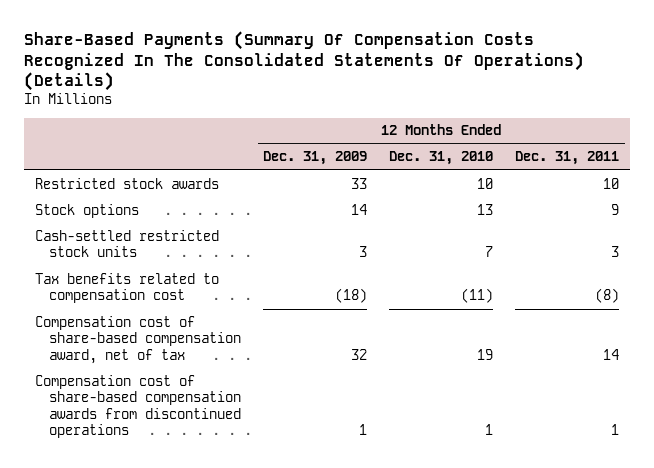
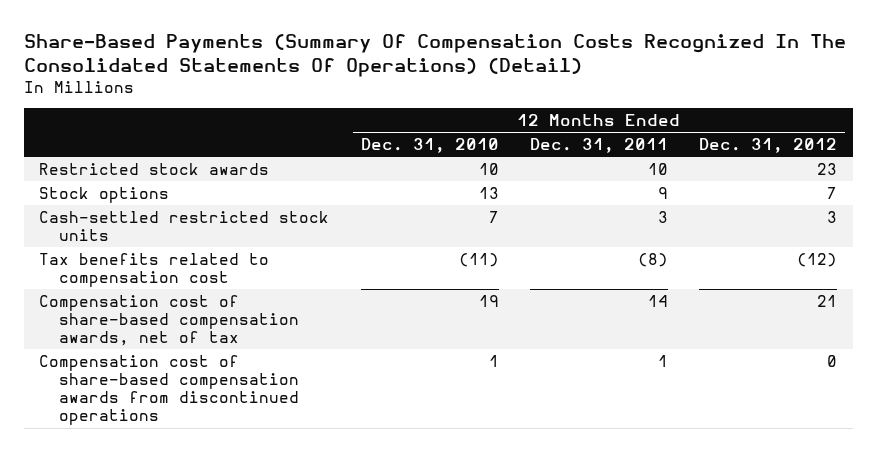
- Share-Based Payments (Summary Of Compensation Costs Recognized In The Consolidated Statements Of Operations) (Details)
+ Share-Based Payments (Summary Of Compensation Costs Recognized In The Consolidated Statements Of Operations) (Detail)
- | 12 Months Ended Dec. 31, 2009 | 12 Months Ended Dec. 31, 2010 | 12 Months Ended Dec. 31, 2011
+ | 12 Months Ended Dec. 31, 2010 | 12 Months Ended Dec. 31, 2011 | 12 Months Ended Dec. 31, 2012
- Compensation cost of share-based compensation award, net of tax | 32 | 19 | 14
+ Compensation cost of share-based compensation awards, net of tax | 19 | 14 | 21

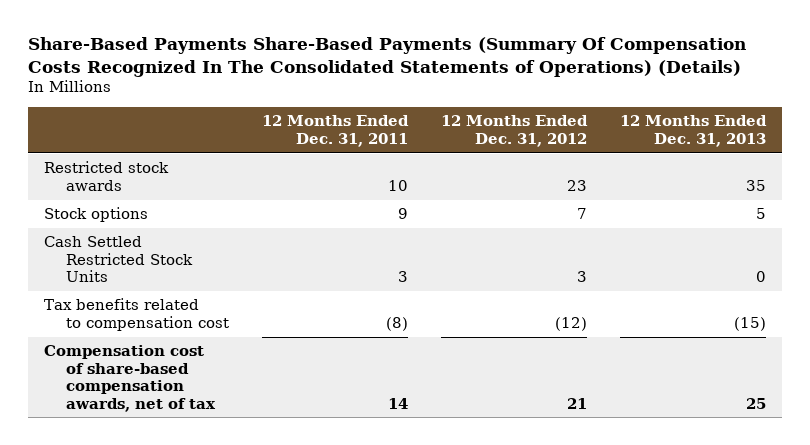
- Share-Based Payments (Summary Of Compensation Costs Recognized In The Consolidated Statements Of Operations) (Detail)
+ Share-Based Payments Share-Based Payments (Summary Of Compensation Costs Recognized In The Consolidated Statements of Operations) (Details)
- | 12 Months Ended Dec. 31, 2010 | 12 Months Ended Dec. 31, 2011 | 12 Months Ended Dec. 31, 2012
+ | 12 Months Ended Dec. 31, 2011 | 12 Months Ended Dec. 31, 2012 | 12 Months Ended Dec. 31, 2013
- Cash-settled restricted stock units | 7 | 3 | 3
+ Cash Settled Restricted Stock Units | 3 | 3 | 0
- Compensation cost of share-based compensation awards from discontinued operations | 1 | 1 | 0

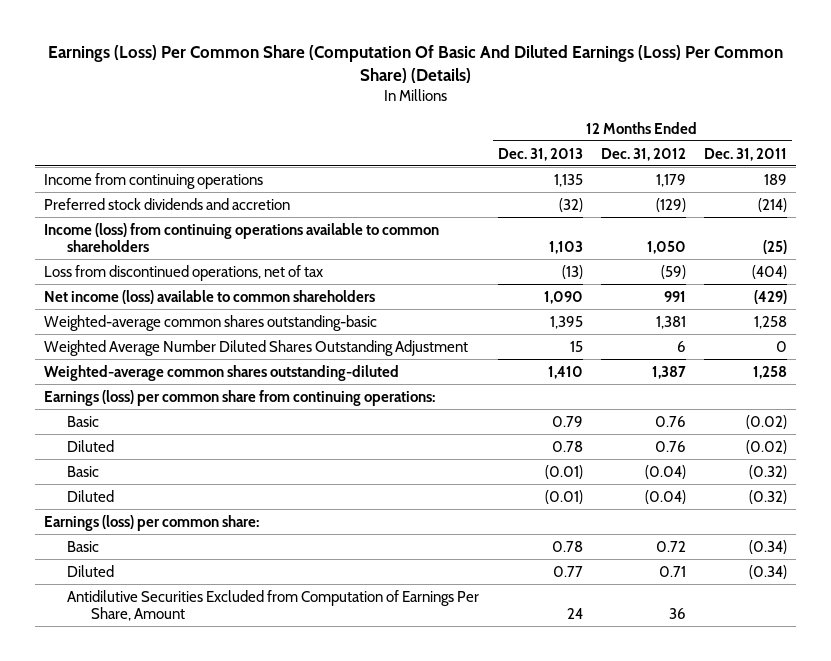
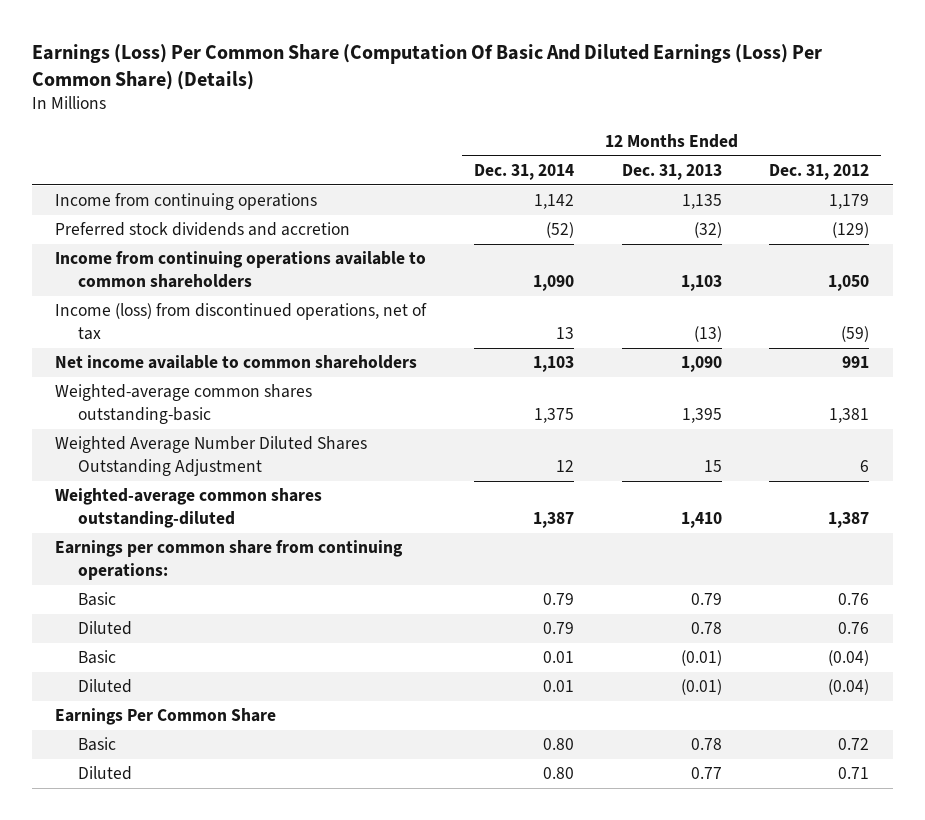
- | 12 Months Ended Dec. 31, 2013 | 12 Months Ended Dec. 31, 2012 | 12 Months Ended Dec. 31, 2011
+ | 12 Months Ended Dec. 31, 2014 | 12 Months Ended Dec. 31, 2013 | 12 Months Ended Dec. 31, 2012
- Income (loss) from continuing operations available to common shareholders | 1,103 | 1,050 | (25)
- Loss from discontinued operations, net of tax | (13) | (59) | (404)
- Net income (loss) available to common shareholders | 1,090 | 991 | (429)
+ Income from continuing operations available to common shareholders | 1,090 | 1,103 | 1,050
+ Income (loss) from discontinued operations, net of tax | 13 | (13) | (59)
+ Net income available to common shareholders | 1,103 | 1,090 | 991
- Earnings (loss) per common share from continuing operations:
+ Earnings per common share from continuing operations:
- Earnings (loss) per common share:
+ Earnings Per Common Share
- Antidilutive Securities Excluded from Computation of Earnings Per Share, Amount | 24 | 36 |

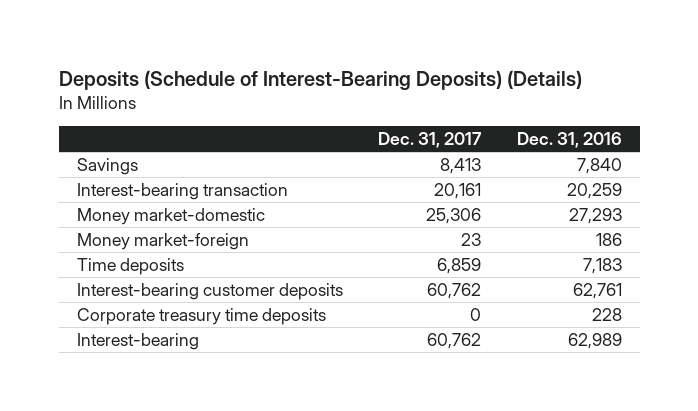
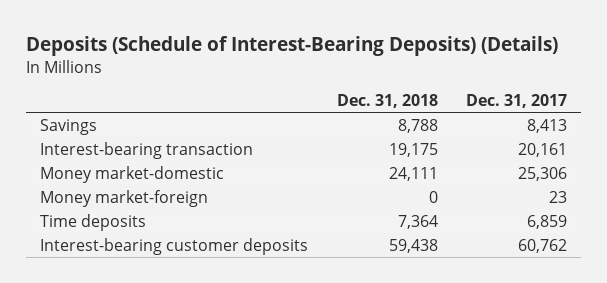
- | Dec. 31, 2017 | Dec. 31, 2016
+ | Dec. 31, 2018 | Dec. 31, 2017
- Corporate treasury time deposits | 0 | 228
- Interest-bearing | 60,762 | 62,989

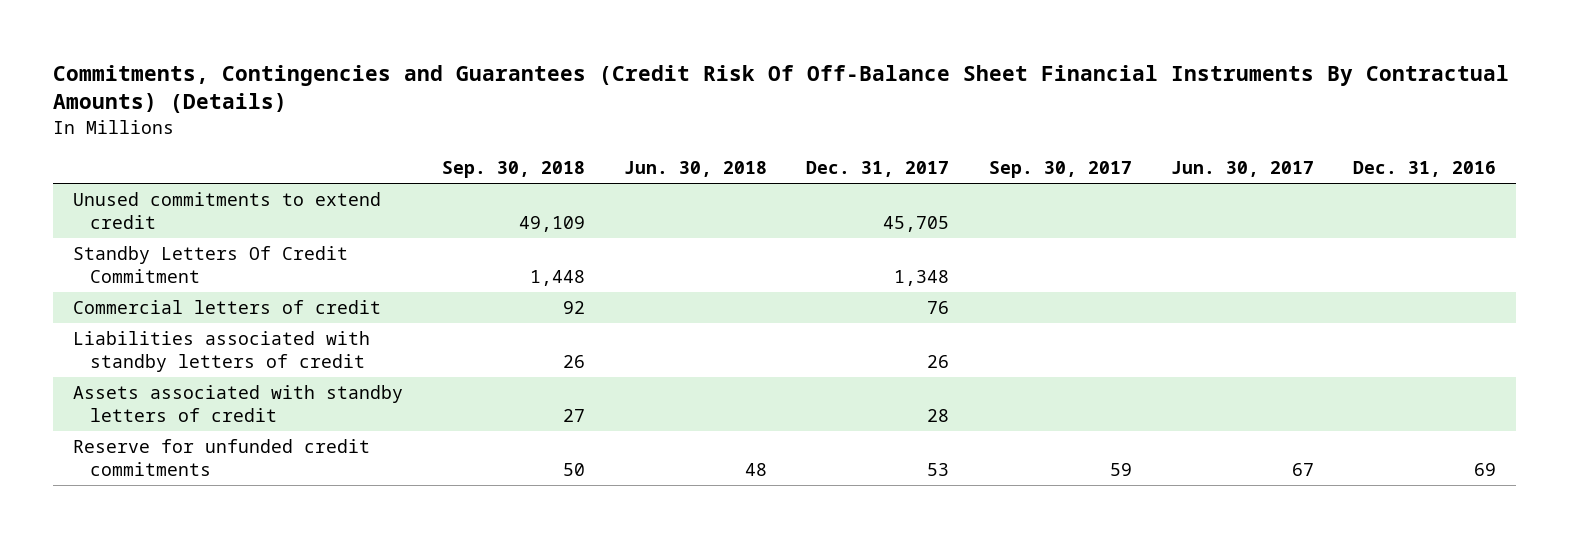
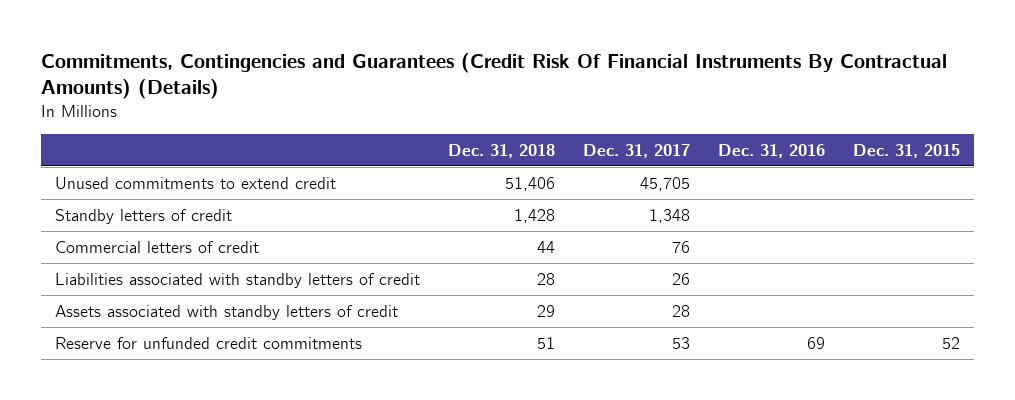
- Commitments, Contingencies and Guarantees (Credit Risk Of Off-Balance Sheet Financial Instruments By Contractual Amounts) (Details)
+ Commitments, Contingencies and Guarantees (Credit Risk Of Financial Instruments By Contractual Amounts) (Details)
- | Sep. 30, 2018 | Jun. 30, 2018 | Dec. 31, 2017 | Sep. 30, 2017 | Jun. 30, 2017 | Dec. 31, 2016
+ | Dec. 31, 2018 | Dec. 31, 2017 | Dec. 31, 2016 | Dec. 31, 2015
- Standby Letters Of Credit Commitment | 1,448 | | 1,348 | | |
+ Standby letters of credit | 1,428 | 1,348 | |

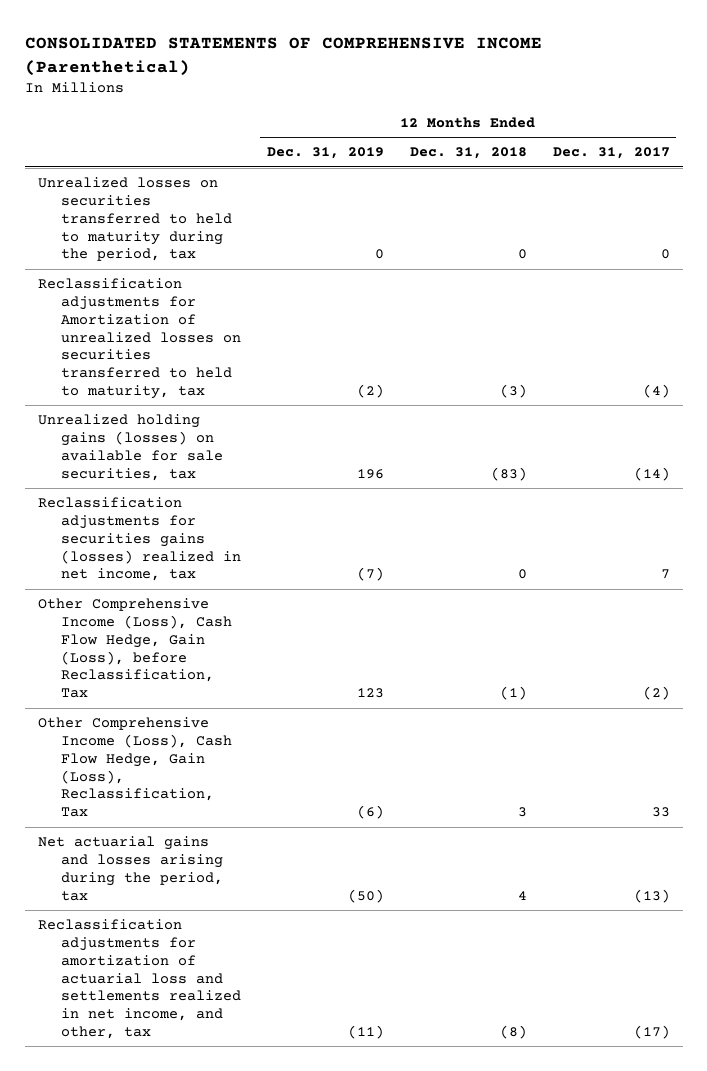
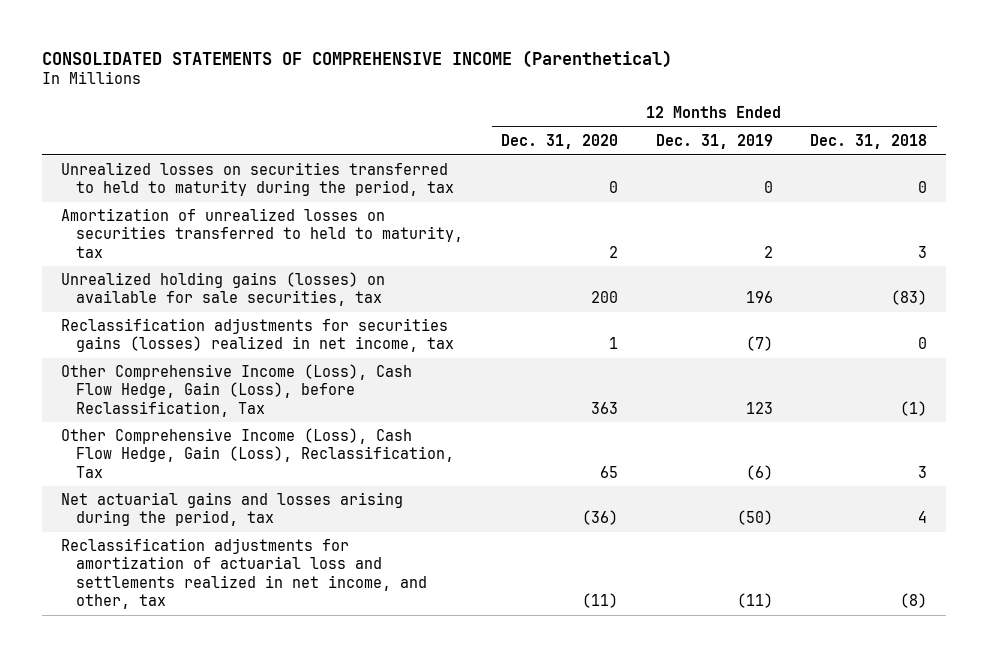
- | 12 Months Ended Dec. 31, 2019 | 12 Months Ended Dec. 31, 2018 | 12 Months Ended Dec. 31, 2017
+ | 12 Months Ended Dec. 31, 2020 | 12 Months Ended Dec. 31, 2019 | 12 Months Ended Dec. 31, 2018
- Reclassification adjustments for Amortization of unrealized losses on securities transferred to held to maturity, tax | (2) | (3) | (4)
+ Amortization of unrealized losses on securities transferred to held to maturity, tax | 2 | 2 | 3

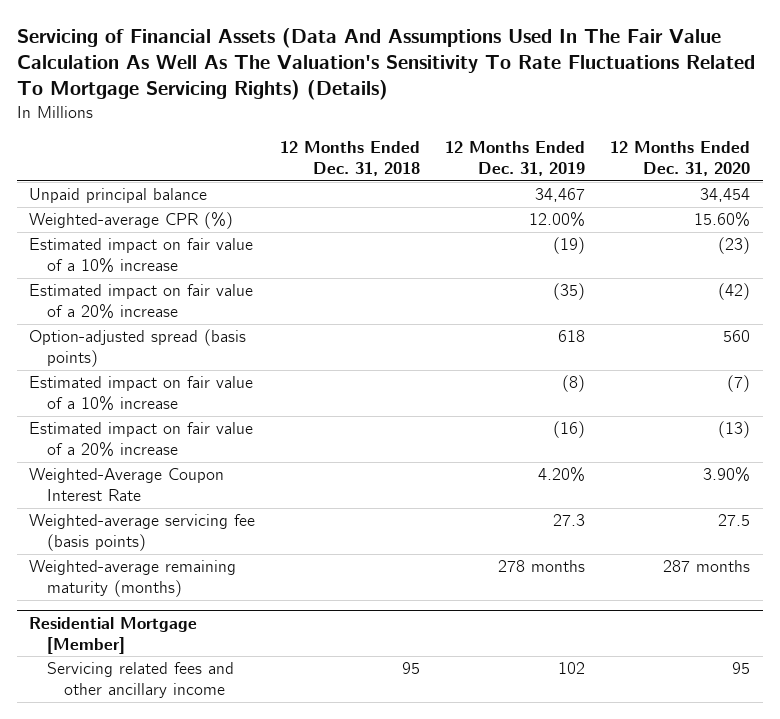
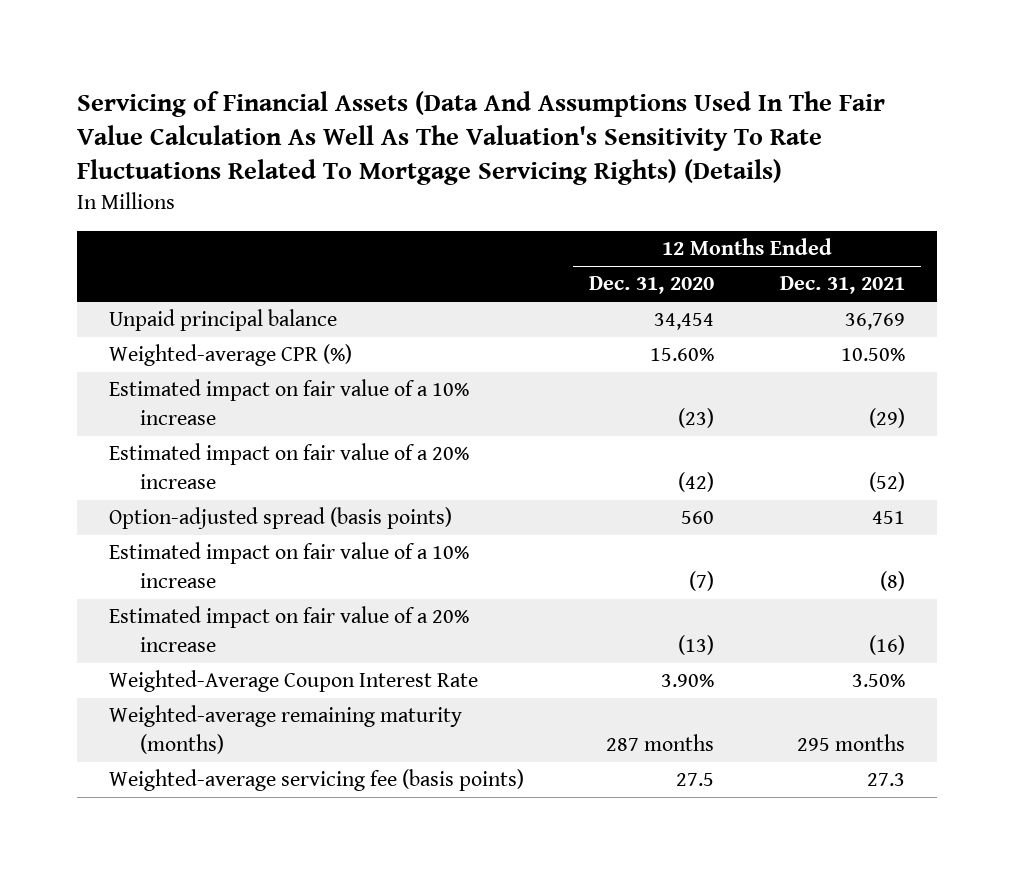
- | 12 Months Ended Dec. 31, 2018 | 12 Months Ended Dec. 31, 2019 | 12 Months Ended Dec. 31, 2020
+ | 12 Months Ended Dec. 31, 2020 | 12 Months Ended Dec. 31, 2021
- Residential Mortgage [Member]
- Servicing related fees and other ancillary income | 95 | 102 | 95
moved down: Weighted-average servicing fee (basis points) | 27.5 | 27.3

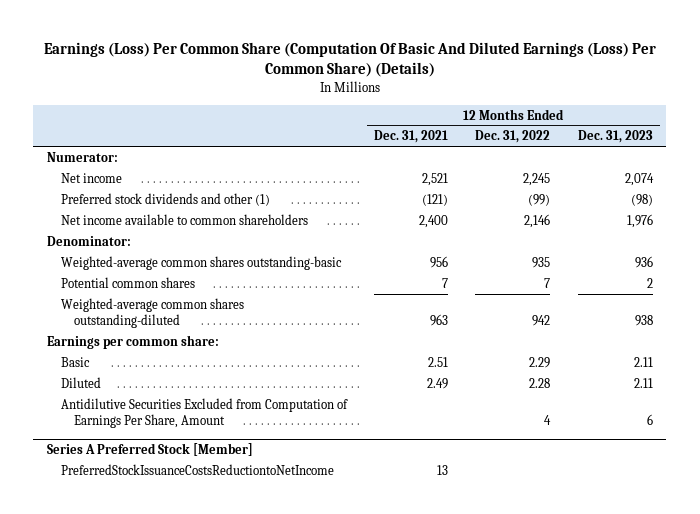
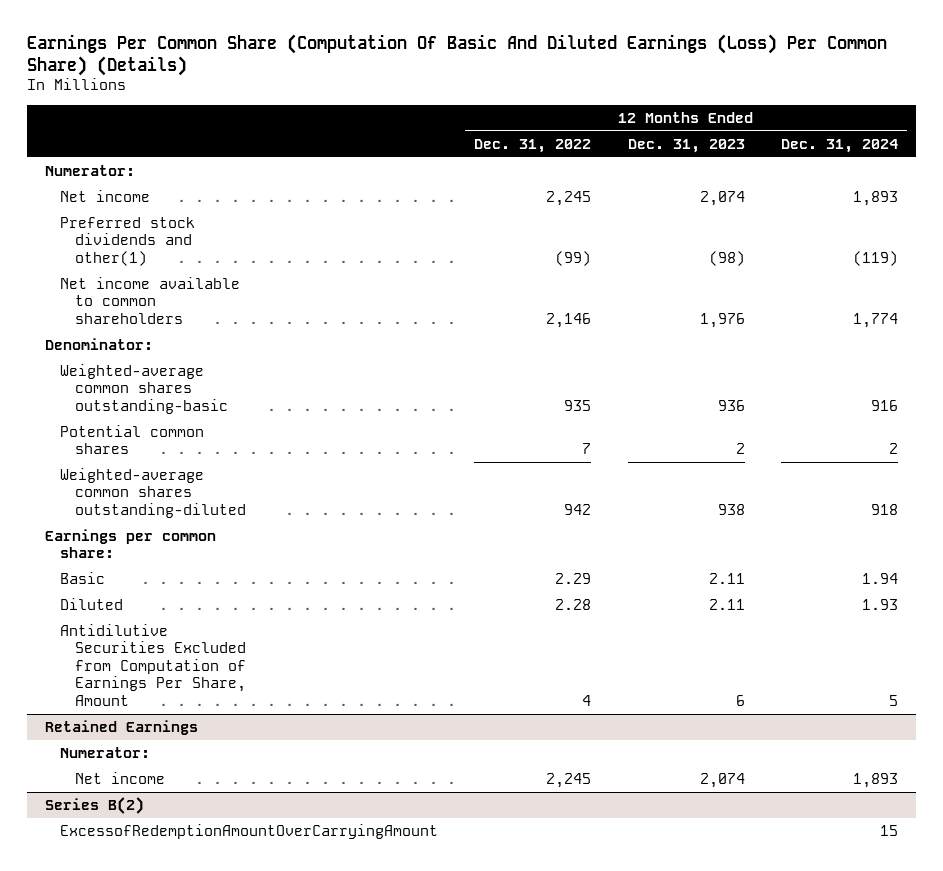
- Earnings (Loss) Per Common Share (Computation Of Basic And Diluted Earnings (Loss) Per Common Share) (Details)
+ Earnings Per Common Share (Computation Of Basic And Diluted Earnings (Loss) Per Common Share) (Details)
- | 12 Months Ended Dec. 31, 2021 | 12 Months Ended Dec. 31, 2022 | 12 Months Ended Dec. 31, 2023
+ | 12 Months Ended Dec. 31, 2022 | 12 Months Ended Dec. 31, 2023 | 12 Months Ended Dec. 31, 2024
- Preferred stock dividends and other (1) | (121) | (99) | (98)
+ Preferred stock dividends and other(1) | (99) | (98) | (119)
- Series A Preferred Stock [Member]
- PreferredStockIssuanceCostsReductiontoNetIncome | 13 | |
+ Retained Earnings
+ Numerator:
+ Net income | 2,245 | 2,074 | 1,893
+ Series B(2)
+ ExcessofRedemptionAmountOverCarryingAmount | | | 15

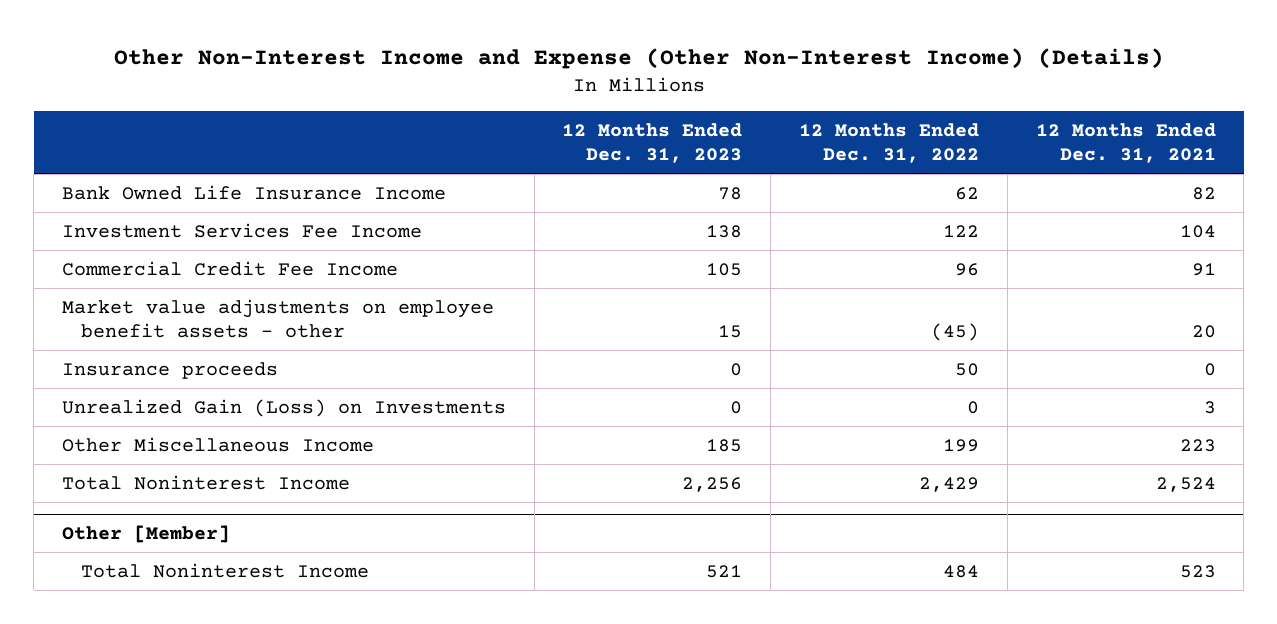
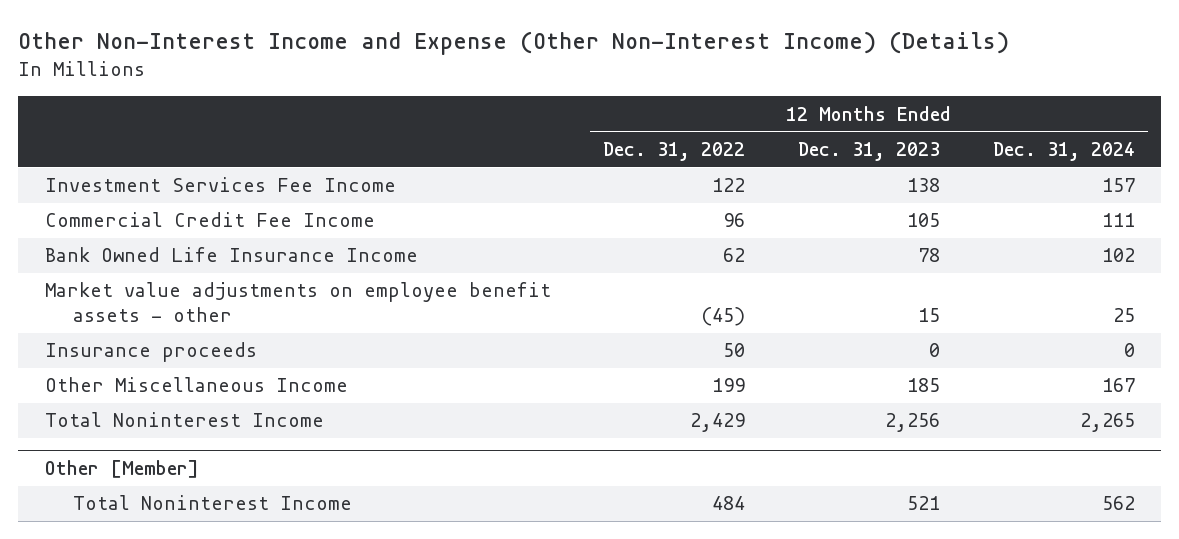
- | 12 Months Ended Dec. 31, 2023 | 12 Months Ended Dec. 31, 2022 | 12 Months Ended Dec. 31, 2021
+ | 12 Months Ended Dec. 31, 2022 | 12 Months Ended Dec. 31, 2023 | 12 Months Ended Dec. 31, 2024
moved down: Bank Owned Life Insurance Income | 62 | 78 | 102
- Unrealized Gain (Loss) on Investments | 0 | 0 | 3

